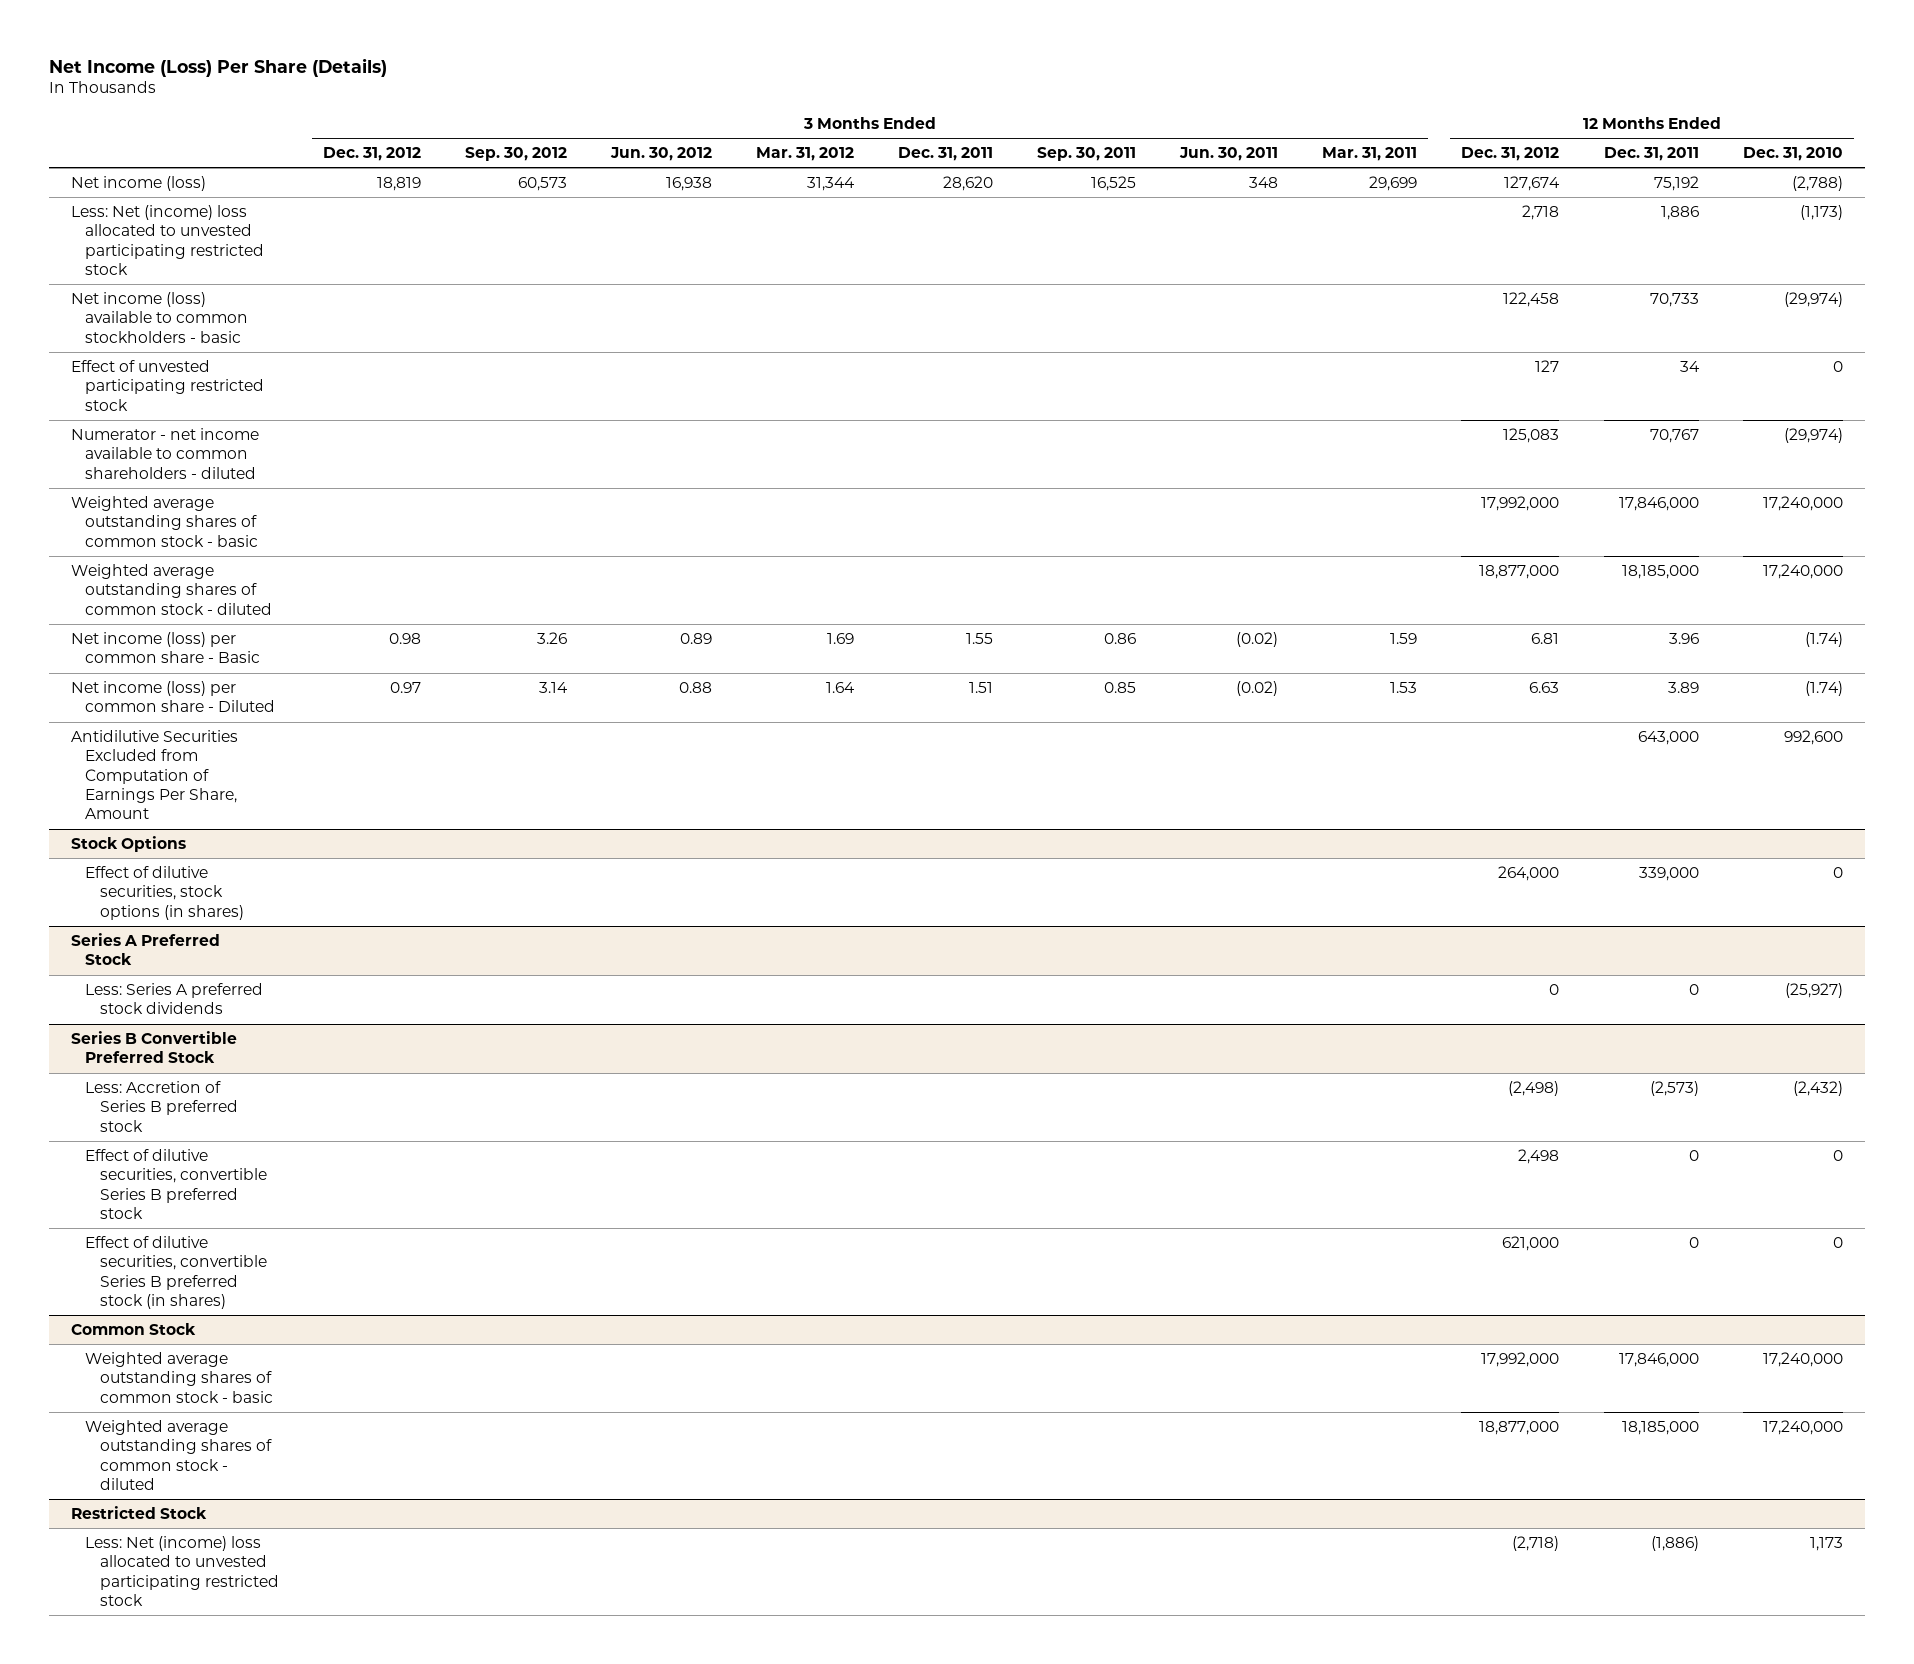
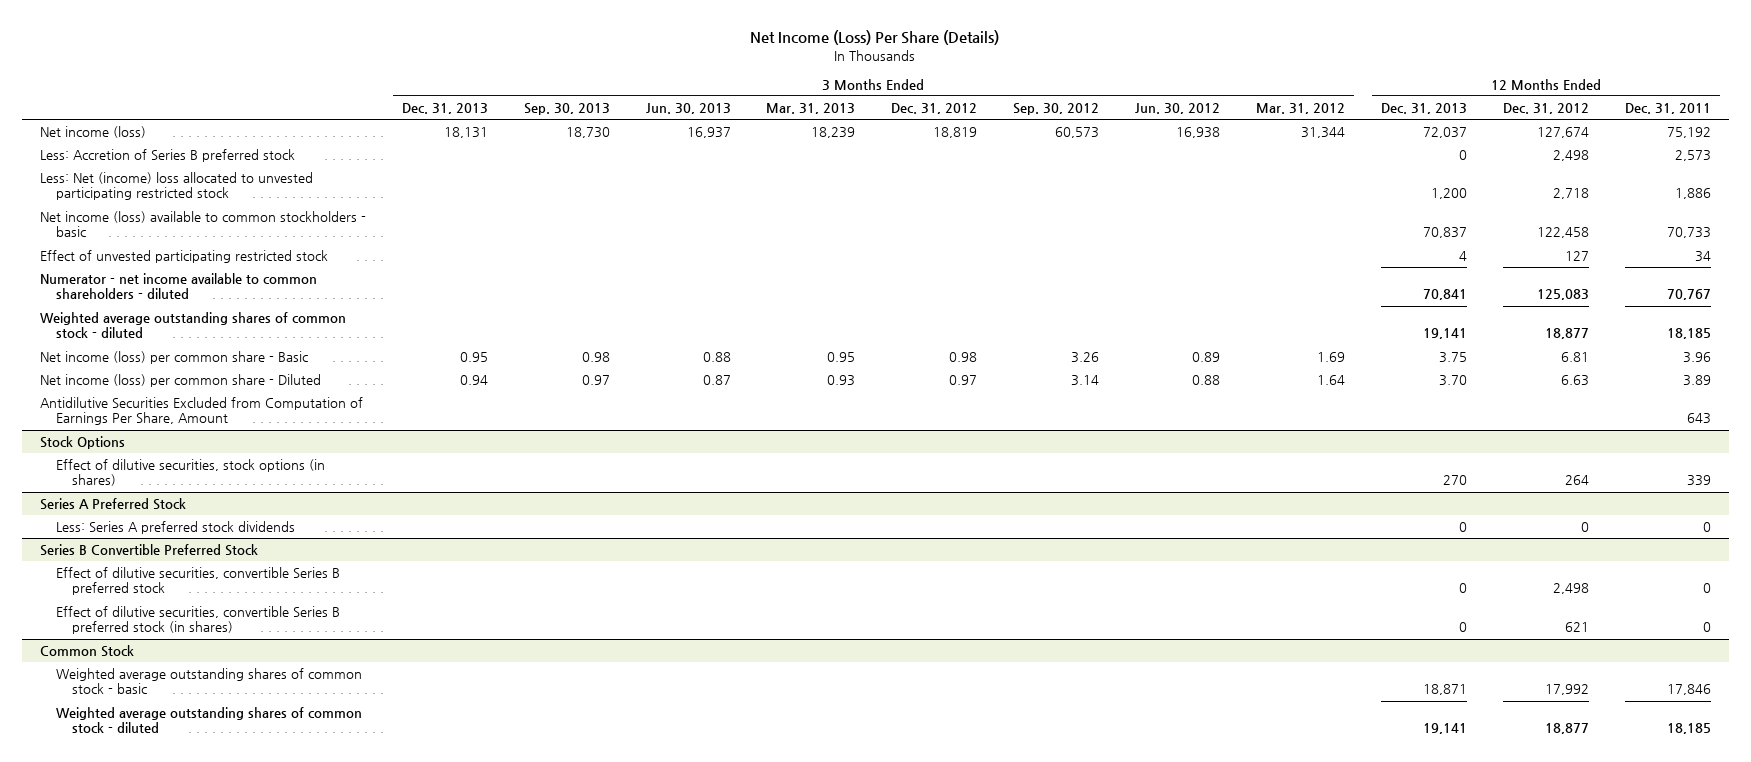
- | 3 Months Ended Dec. 31, 2012 | 3 Months Ended Sep. 30, 2012 | 3 Months Ended Jun. 30, 2012 | 3 Months Ended Mar. 31, 2012 | 3 Months Ended Dec. 31, 2011 | 3 Months Ended Sep. 30, 2011 | 3 Months Ended Jun. 30, 2011 | 3 Months Ended Mar. 31, 2011 | 12 Months Ended Dec. 31, 2012 | 12 Months Ended Dec. 31, 2011 | 12 Months Ended Dec. 31, 2010
+ | 3 Months Ended Dec. 31, 2013 | 3 Months Ended Sep. 30, 2013 | 3 Months Ended Jun. 30, 2013 | 3 Months Ended Mar. 31, 2013 | 3 Months Ended Dec. 31, 2012 | 3 Months Ended Sep. 30, 2012 | 3 Months Ended Jun. 30, 2012 | 3 Months Ended Mar. 31, 2012 | 12 Months Ended Dec. 31, 2013 | 12 Months Ended Dec. 31, 2012 | 12 Months Ended Dec. 31, 2011
+ Less: Accretion of Series B preferred stock | | | | | | | | | 0 | 2,498 | 2,573
- Weighted average outstanding shares of common stock - basic | | | | | | | | | 17,992,000 | 17,846,000 | 17,240,000
- Weighted average outstanding shares of common stock - diluted | | | | | | | | | 18,877,000 | 18,185,000 | 17,240,000
+ Weighted average outstanding shares of common stock - diluted | | | | | | | | | 19,141 | 18,877 | 18,185
- Antidilutive Securities Excluded from Computation of Earnings Per Share, Amount | | | | | | | | | | 643,000 | 992,600
+ Antidilutive Securities Excluded from Computation of Earnings Per Share, Amount | | | | | | | | | | | 643
@ Stock Options
- Effect of dilutive securities, stock options (in shares) | | | | | | | | | 264,000 | 339,000 | 0
+ Effect of dilutive securities, stock options (in shares) | | | | | | | | | 270 | 264 | 339
@ Series B Convertible Preferred Stock
- Less: Accretion of Series B preferred stock | | | | | | | | | (2,498) | (2,573) | (2,432)
- Effect of dilutive securities, convertible Series B preferred stock (in shares) | | | | | | | | | 621,000 | 0 | 0
+ Effect of dilutive securities, convertible Series B preferred stock (in shares) | | | | | | | | | 0 | 621 | 0
@ Common Stock
- Weighted average outstanding shares of common stock - basic | | | | | | | | | 17,992,000 | 17,846,000 | 17,240,000
- Weighted average outstanding shares of common stock - diluted | | | | | | | | | 18,877,000 | 18,185,000 | 17,240,000
- Restricted Stock
- Less: Net (income) loss allocated to unvested participating restricted stock | | | | | | | | | (2,718) | (1,886) | 1,173
@ Common Stock
+ Weighted average outstanding shares of common stock - basic | | | | | | | | | 18,871 | 17,992 | 17,846
+ Weighted average outstanding shares of common stock - diluted | | | | | | | | | 19,141 | 18,877 | 18,185

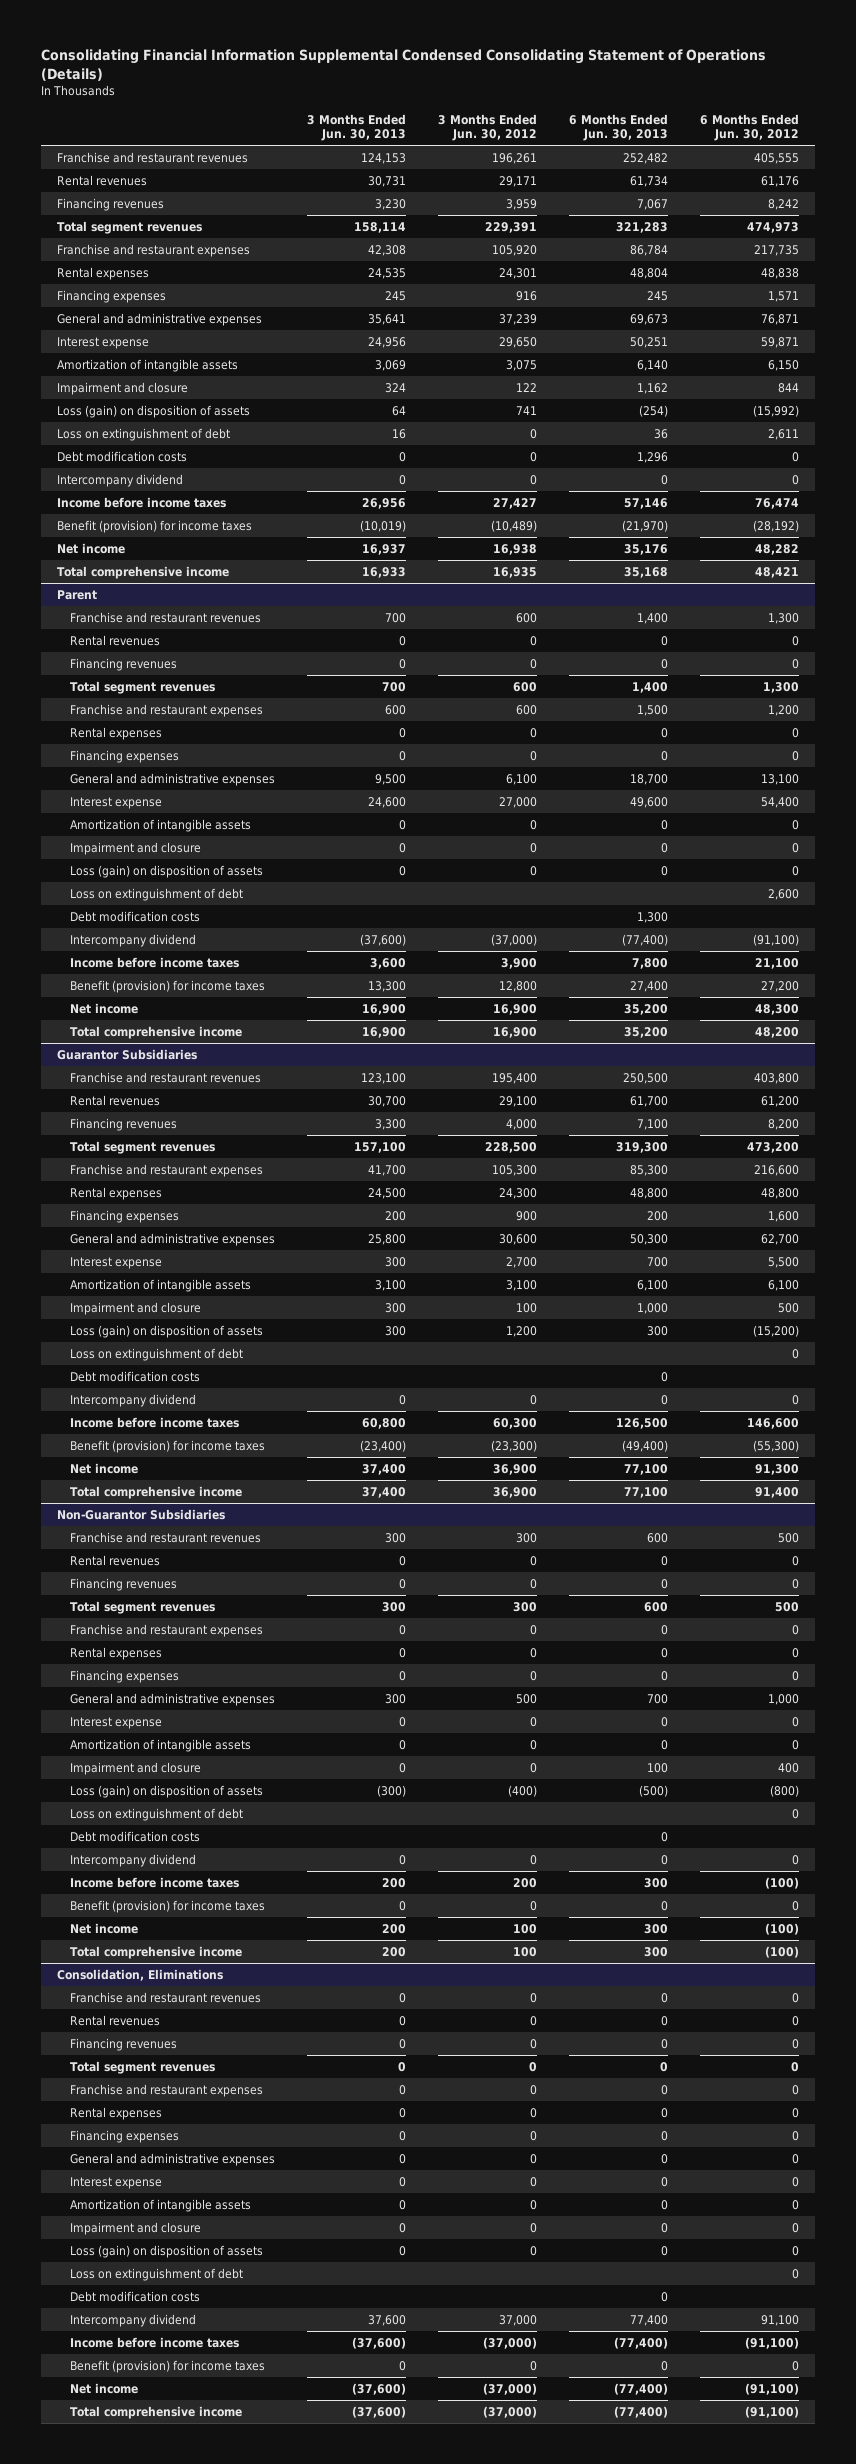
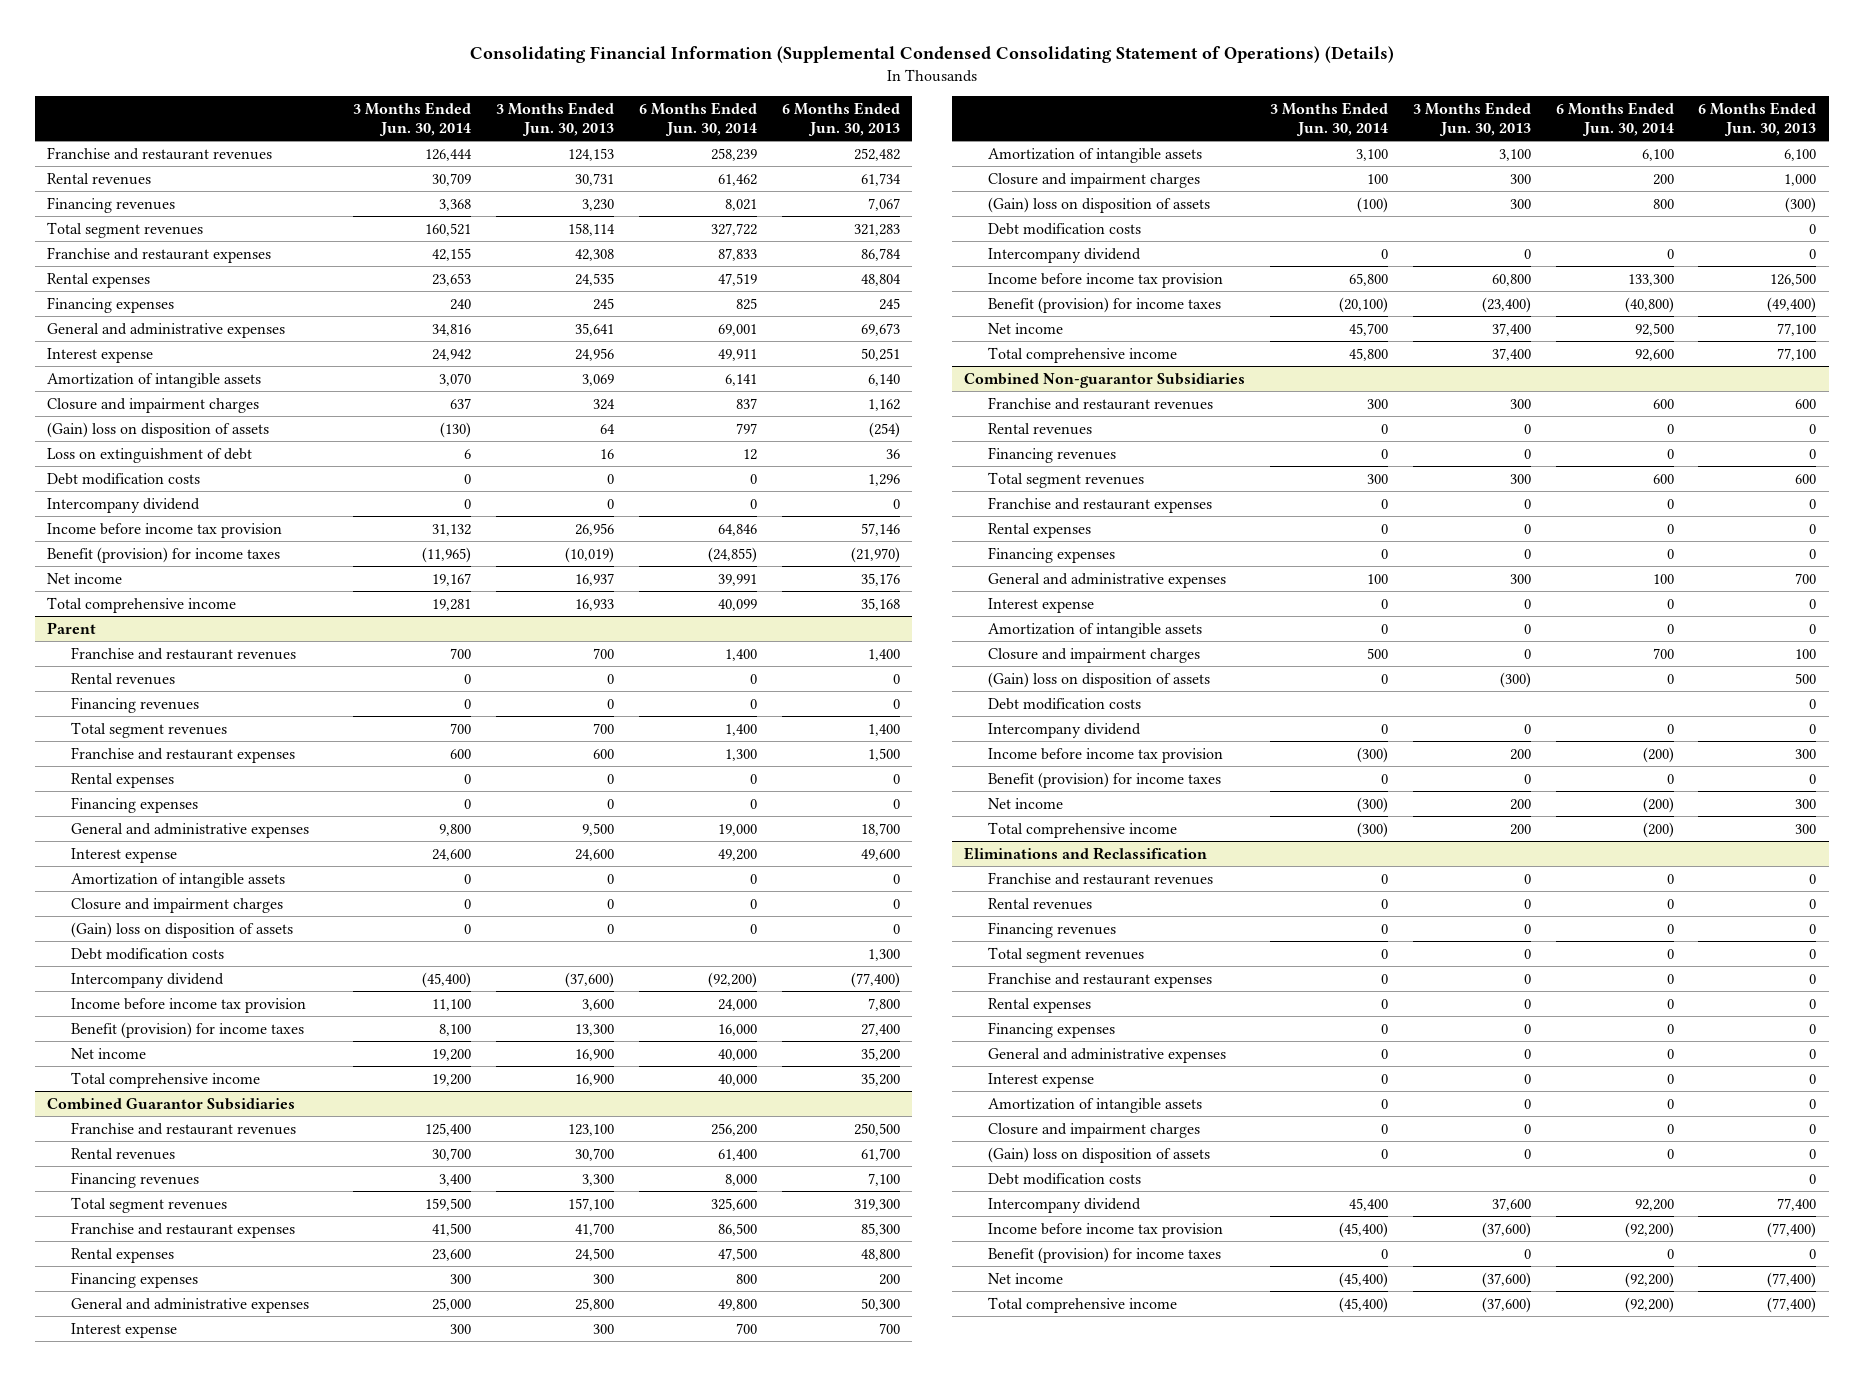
- Consolidating Financial Information Supplemental Condensed Consolidating Statement of Operations (Details)
+ Consolidating Financial Information (Supplemental Condensed Consolidating Statement of Operations) (Details)
- | 3 Months Ended Jun. 30, 2013 | 3 Months Ended Jun. 30, 2012 | 6 Months Ended Jun. 30, 2013 | 6 Months Ended Jun. 30, 2012
+ | 3 Months Ended Jun. 30, 2014 | 3 Months Ended Jun. 30, 2013 | 6 Months Ended Jun. 30, 2014 | 6 Months Ended Jun. 30, 2013
- Impairment and closure | 324 | 122 | 1,162 | 844
- Loss (gain) on disposition of assets | 64 | 741 | (254) | (15,992)
+ Closure and impairment charges | 637 | 324 | 837 | 1,162
+ (Gain) loss on disposition of assets | (130) | 64 | 797 | (254)
- Income before income taxes | 26,956 | 27,427 | 57,146 | 76,474
+ Income before income tax provision | 31,132 | 26,956 | 64,846 | 57,146
@ Parent
- Impairment and closure | 0 | 0 | 0 | 0
- Loss (gain) on disposition of assets | 0 | 0 | 0 | 0
- Loss on extinguishment of debt | | | | 2,600
+ Closure and impairment charges | 0 | 0 | 0 | 0
+ (Gain) loss on disposition of assets | 0 | 0 | 0 | 0
- Income before income taxes | 3,600 | 3,900 | 7,800 | 21,100
+ Income before income tax provision | 11,100 | 3,600 | 24,000 | 7,800
- Guarantor Subsidiaries
+ Combined Guarantor Subsidiaries
- Financing expenses | 200 | 900 | 200 | 1,600
+ Financing expenses | 300 | 300 | 800 | 200
- Impairment and closure | 300 | 100 | 1,000 | 500
- Loss (gain) on disposition of assets | 300 | 1,200 | 300 | (15,200)
- Loss on extinguishment of debt | | | | 0
+ Closure and impairment charges | 100 | 300 | 200 | 1,000
+ (Gain) loss on disposition of assets | (100) | 300 | 800 | (300)
- Income before income taxes | 60,800 | 60,300 | 126,500 | 146,600
+ Income before income tax provision | 65,800 | 60,800 | 133,300 | 126,500
- Non-Guarantor Subsidiaries
+ Combined Non-guarantor Subsidiaries
- Impairment and closure | 0 | 0 | 100 | 400
- Loss (gain) on disposition of assets | (300) | (400) | (500) | (800)
- Loss on extinguishment of debt | | | | 0
+ Closure and impairment charges | 500 | 0 | 700 | 100
+ (Gain) loss on disposition of assets | 0 | (300) | 0 | 500
- Income before income taxes | 200 | 200 | 300 | (100)
+ Income before income tax provision | (300) | 200 | (200) | 300
- Consolidation, Eliminations
+ Eliminations and Reclassification
- Impairment and closure | 0 | 0 | 0 | 0
- Loss (gain) on disposition of assets | 0 | 0 | 0 | 0
- Loss on extinguishment of debt | | | | 0
+ Closure and impairment charges | 0 | 0 | 0 | 0
+ (Gain) loss on disposition of assets | 0 | 0 | 0 | 0
- Income before income taxes | (37,600) | (37,000) | (77,400) | (91,100)
+ Income before income tax provision | (45,400) | (37,600) | (92,200) | (77,400)

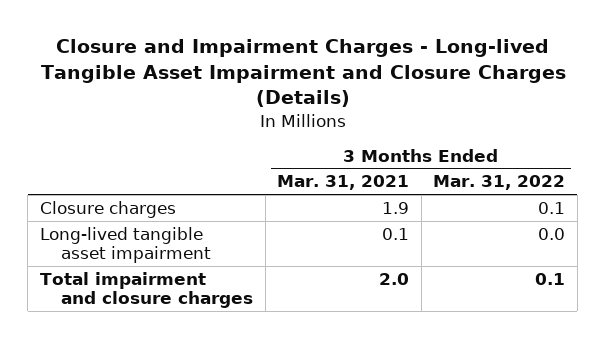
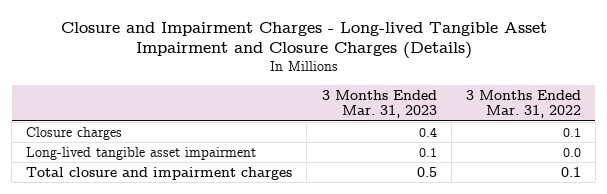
- | 3 Months Ended Mar. 31, 2021 | 3 Months Ended Mar. 31, 2022
+ | 3 Months Ended Mar. 31, 2023 | 3 Months Ended Mar. 31, 2022
- Total impairment and closure charges | 2.0 | 0.1
+ Total closure and impairment charges | 0.5 | 0.1

